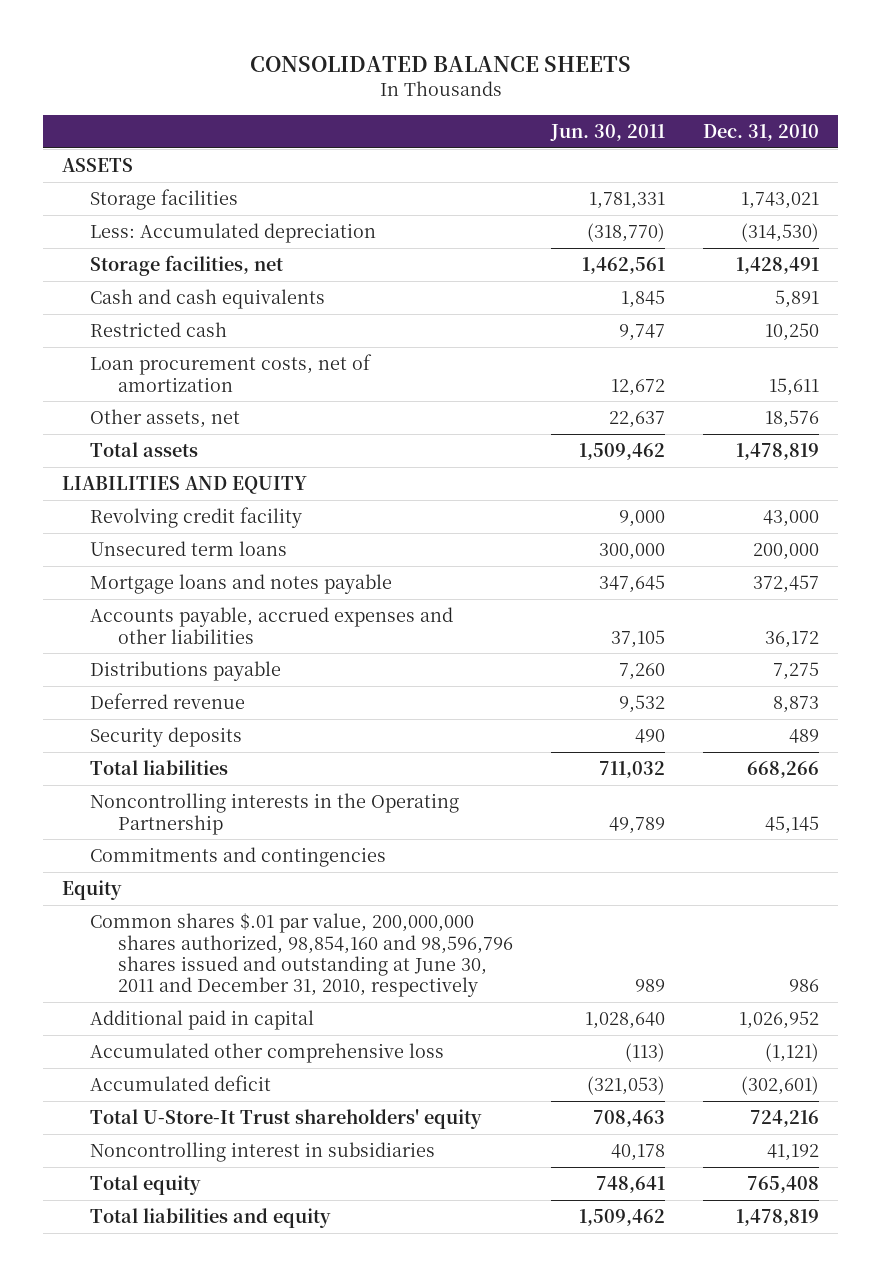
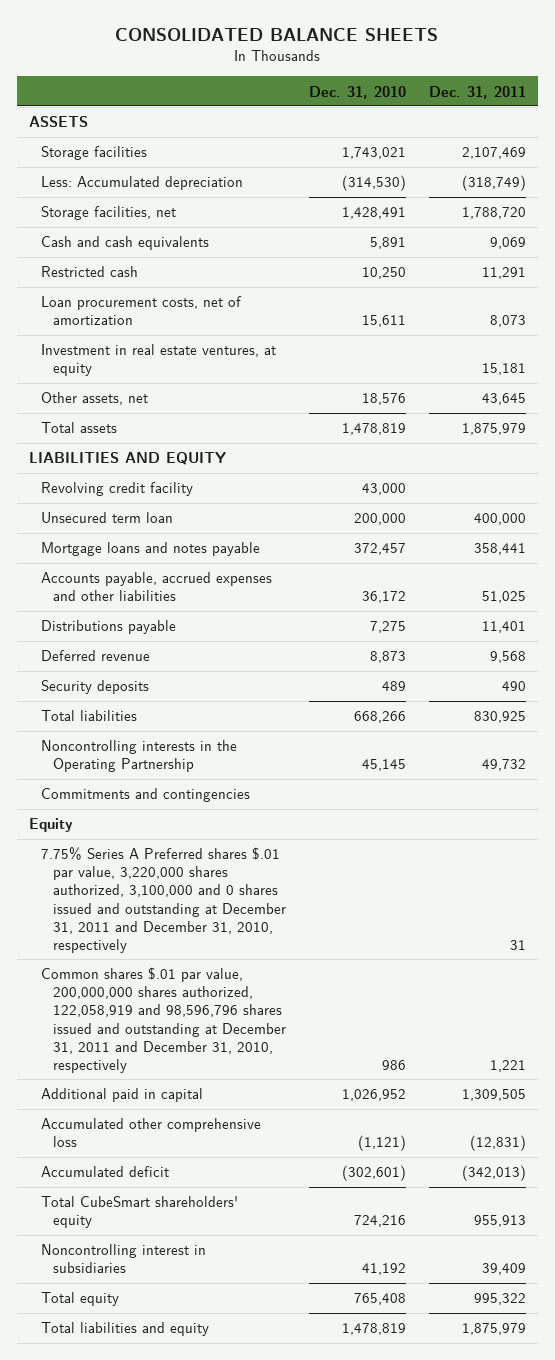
- | Jun. 30, 2011 | Dec. 31, 2010
+ | Dec. 31, 2010 | Dec. 31, 2011
+ Investment in real estate ventures, at equity | | 15,181
- Unsecured term loans | 300,000 | 200,000
+ Unsecured term loan | 200,000 | 400,000
- Common shares $.01 par value, 200,000,000 shares authorized, 98,854,160 and 98,596,796 shares issued and outstanding at June 30, 2011 and December 31, 2010, respectively | 989 | 986
+ 7.75% Series A Preferred shares $.01 par value, 3,220,000 shares authorized, 3,100,000 and 0 shares issued and outstanding at December 31, 2011 and December 31, 2010, respectively | | 31
+ Common shares $.01 par value, 200,000,000 shares authorized, 122,058,919 and 98,596,796 shares issued and outstanding at December 31, 2011 and December 31, 2010, respectively | 986 | 1,221
- Total U-Store-It Trust shareholders' equity | 708,463 | 724,216
+ Total CubeSmart shareholders' equity | 724,216 | 955,913

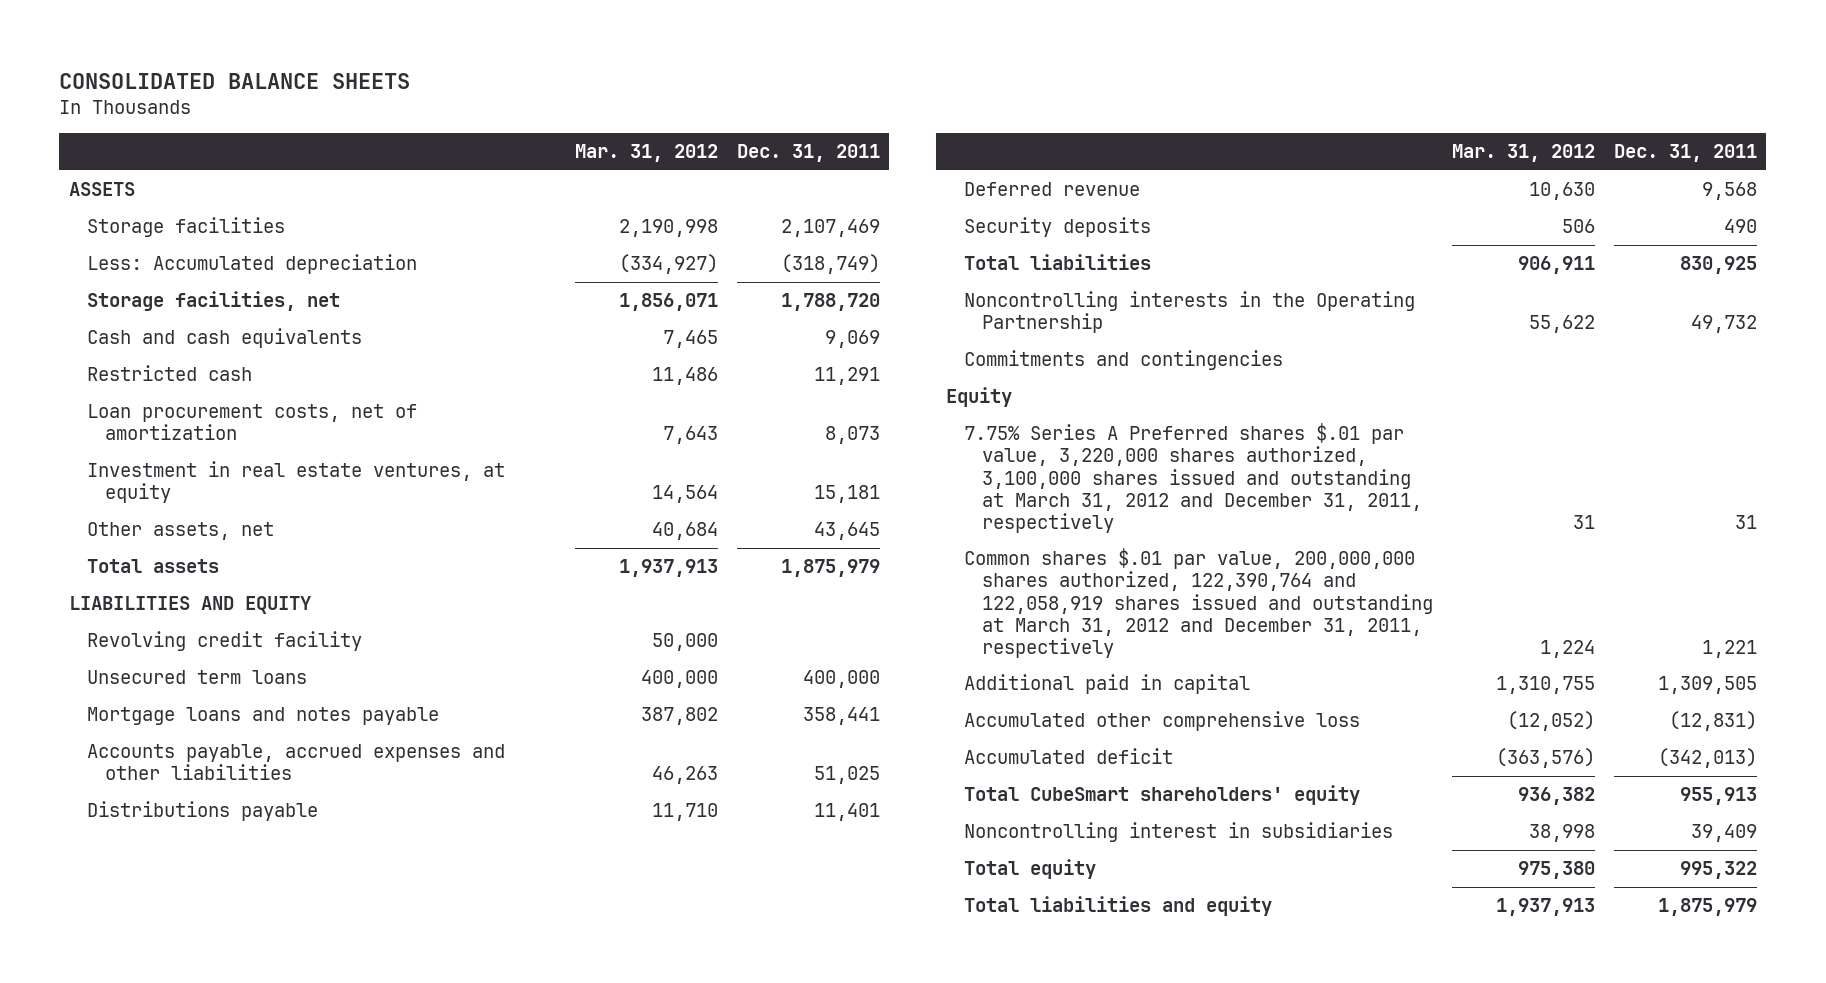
- | Dec. 31, 2010 | Dec. 31, 2011
+ | Mar. 31, 2012 | Dec. 31, 2011
- Unsecured term loan | 200,000 | 400,000
+ Unsecured term loans | 400,000 | 400,000
- 7.75% Series A Preferred shares $.01 par value, 3,220,000 shares authorized, 3,100,000 and 0 shares issued and outstanding at December 31, 2011 and December 31, 2010, respectively | | 31
- Common shares $.01 par value, 200,000,000 shares authorized, 122,058,919 and 98,596,796 shares issued and outstanding at December 31, 2011 and December 31, 2010, respectively | 986 | 1,221
+ 7.75% Series A Preferred shares $.01 par value, 3,220,000 shares authorized, 3,100,000 shares issued and outstanding at March 31, 2012 and December 31, 2011, respectively | 31 | 31
+ Common shares $.01 par value, 200,000,000 shares authorized, 122,390,764 and 122,058,919 shares issued and outstanding at March 31, 2012 and December 31, 2011, respectively | 1,224 | 1,221

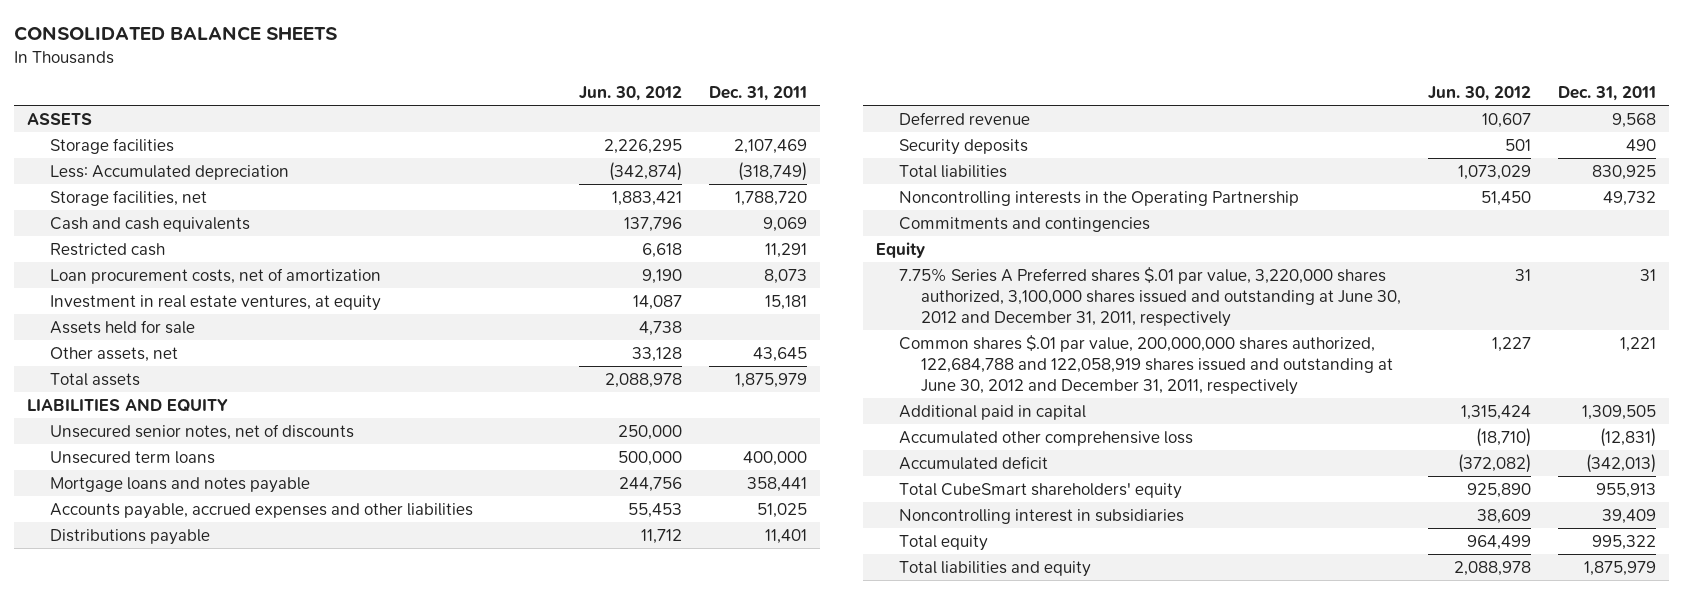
- | Mar. 31, 2012 | Dec. 31, 2011
+ | Jun. 30, 2012 | Dec. 31, 2011
+ Assets held for sale | 4,738 |
- Revolving credit facility | 50,000 |
+ Unsecured senior notes, net of discounts | 250,000 |
- 7.75% Series A Preferred shares $.01 par value, 3,220,000 shares authorized, 3,100,000 shares issued and outstanding at March 31, 2012 and December 31, 2011, respectively | 31 | 31
- Common shares $.01 par value, 200,000,000 shares authorized, 122,390,764 and 122,058,919 shares issued and outstanding at March 31, 2012 and December 31, 2011, respectively | 1,224 | 1,221
+ 7.75% Series A Preferred shares $.01 par value, 3,220,000 shares authorized, 3,100,000 shares issued and outstanding at June 30, 2012 and December 31, 2011, respectively | 31 | 31
+ Common shares $.01 par value, 200,000,000 shares authorized, 122,684,788 and 122,058,919 shares issued and outstanding at June 30, 2012 and December 31, 2011, respectively | 1,227 | 1,221

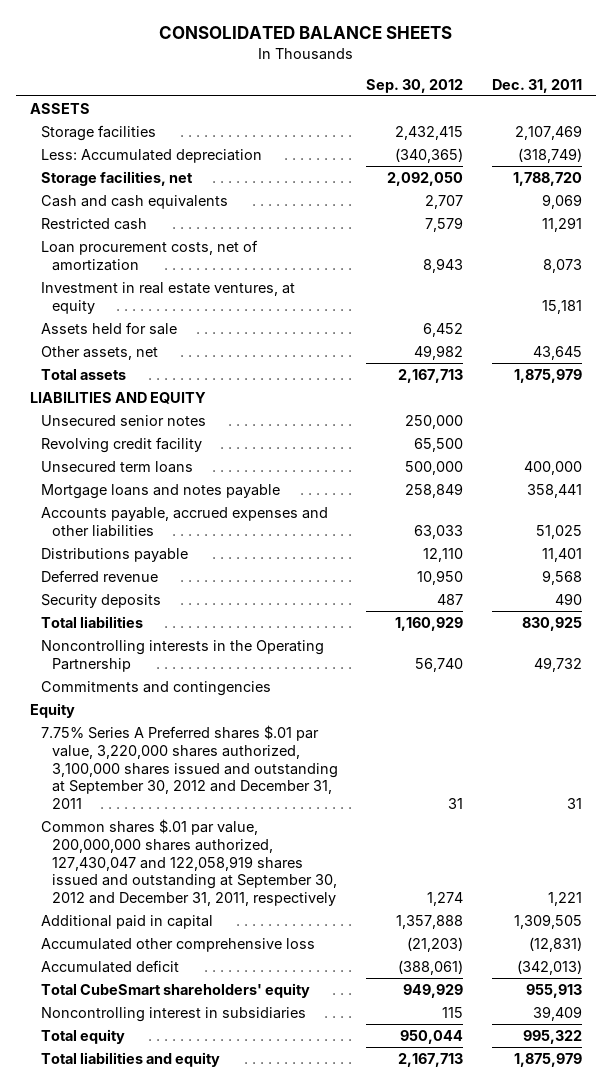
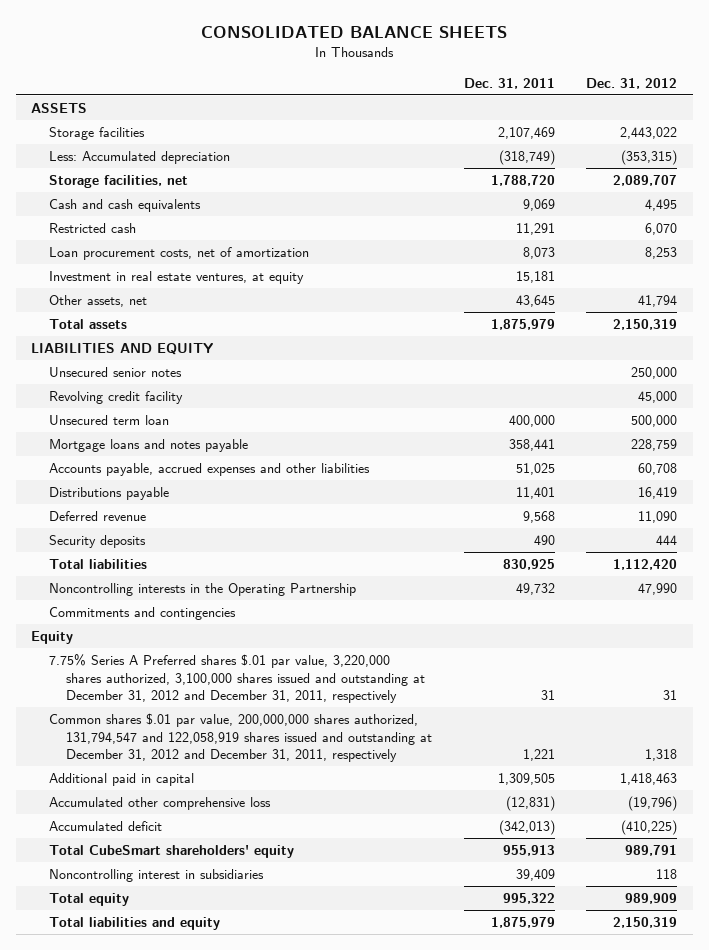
- | Sep. 30, 2012 | Dec. 31, 2011
+ | Dec. 31, 2011 | Dec. 31, 2012
- Assets held for sale | 6,452 |
- Unsecured term loans | 500,000 | 400,000
+ Unsecured term loan | 400,000 | 500,000
- 7.75% Series A Preferred shares $.01 par value, 3,220,000 shares authorized, 3,100,000 shares issued and outstanding at September 30, 2012 and December 31, 2011 | 31 | 31
- Common shares $.01 par value, 200,000,000 shares authorized, 127,430,047 and 122,058,919 shares issued and outstanding at September 30, 2012 and December 31, 2011, respectively | 1,274 | 1,221
+ 7.75% Series A Preferred shares $.01 par value, 3,220,000 shares authorized, 3,100,000 shares issued and outstanding at December 31, 2012 and December 31, 2011, respectively | 31 | 31
+ Common shares $.01 par value, 200,000,000 shares authorized, 131,794,547 and 122,058,919 shares issued and outstanding at December 31, 2012 and December 31, 2011, respectively | 1,221 | 1,318

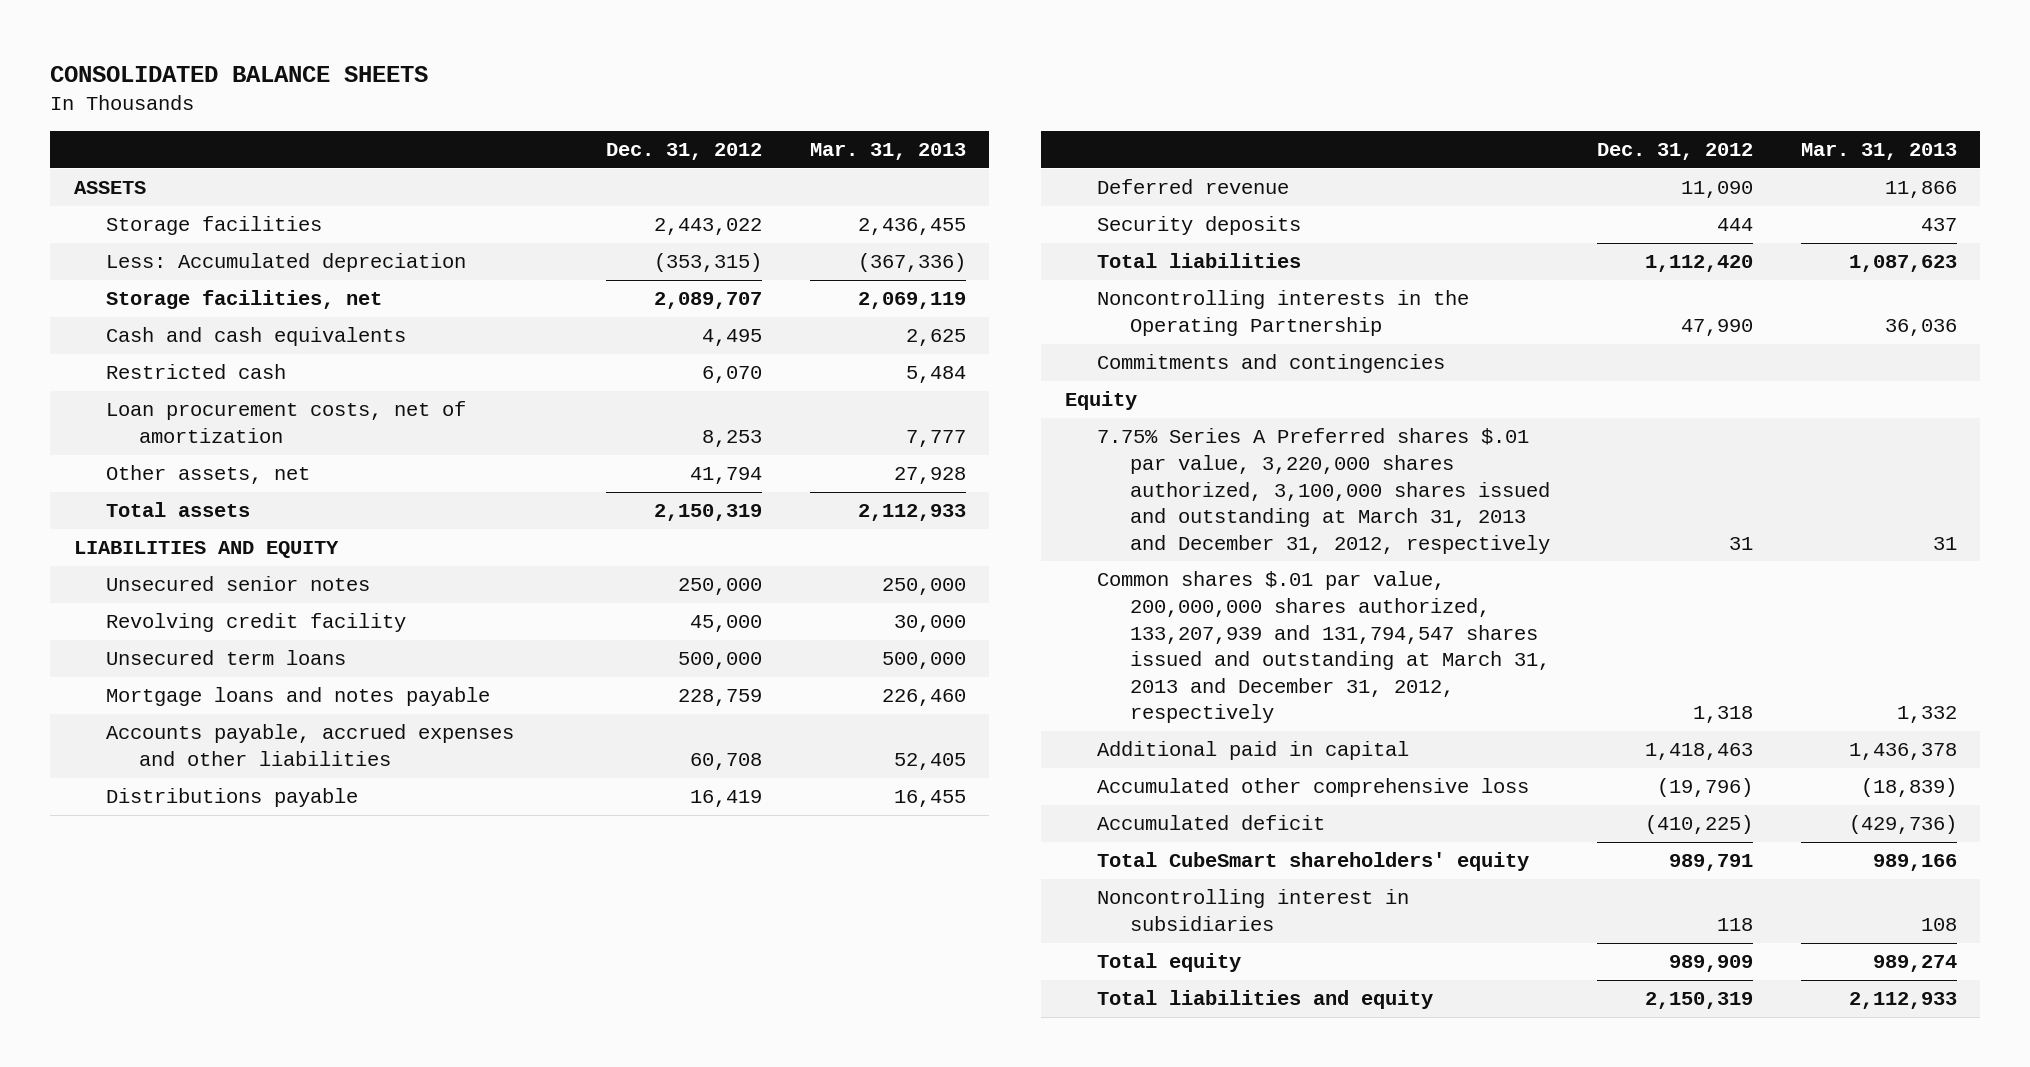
- | Dec. 31, 2011 | Dec. 31, 2012
+ | Dec. 31, 2012 | Mar. 31, 2013
- Investment in real estate ventures, at equity | 15,181 |
- Unsecured term loan | 400,000 | 500,000
+ Unsecured term loans | 500,000 | 500,000
- 7.75% Series A Preferred shares $.01 par value, 3,220,000 shares authorized, 3,100,000 shares issued and outstanding at December 31, 2012 and December 31, 2011, respectively | 31 | 31
- Common shares $.01 par value, 200,000,000 shares authorized, 131,794,547 and 122,058,919 shares issued and outstanding at December 31, 2012 and December 31, 2011, respectively | 1,221 | 1,318
+ 7.75% Series A Preferred shares $.01 par value, 3,220,000 shares authorized, 3,100,000 shares issued and outstanding at March 31, 2013 and December 31, 2012, respectively | 31 | 31
+ Common shares $.01 par value, 200,000,000 shares authorized, 133,207,939 and 131,794,547 shares issued and outstanding at March 31, 2013 and December 31, 2012, respectively | 1,318 | 1,332

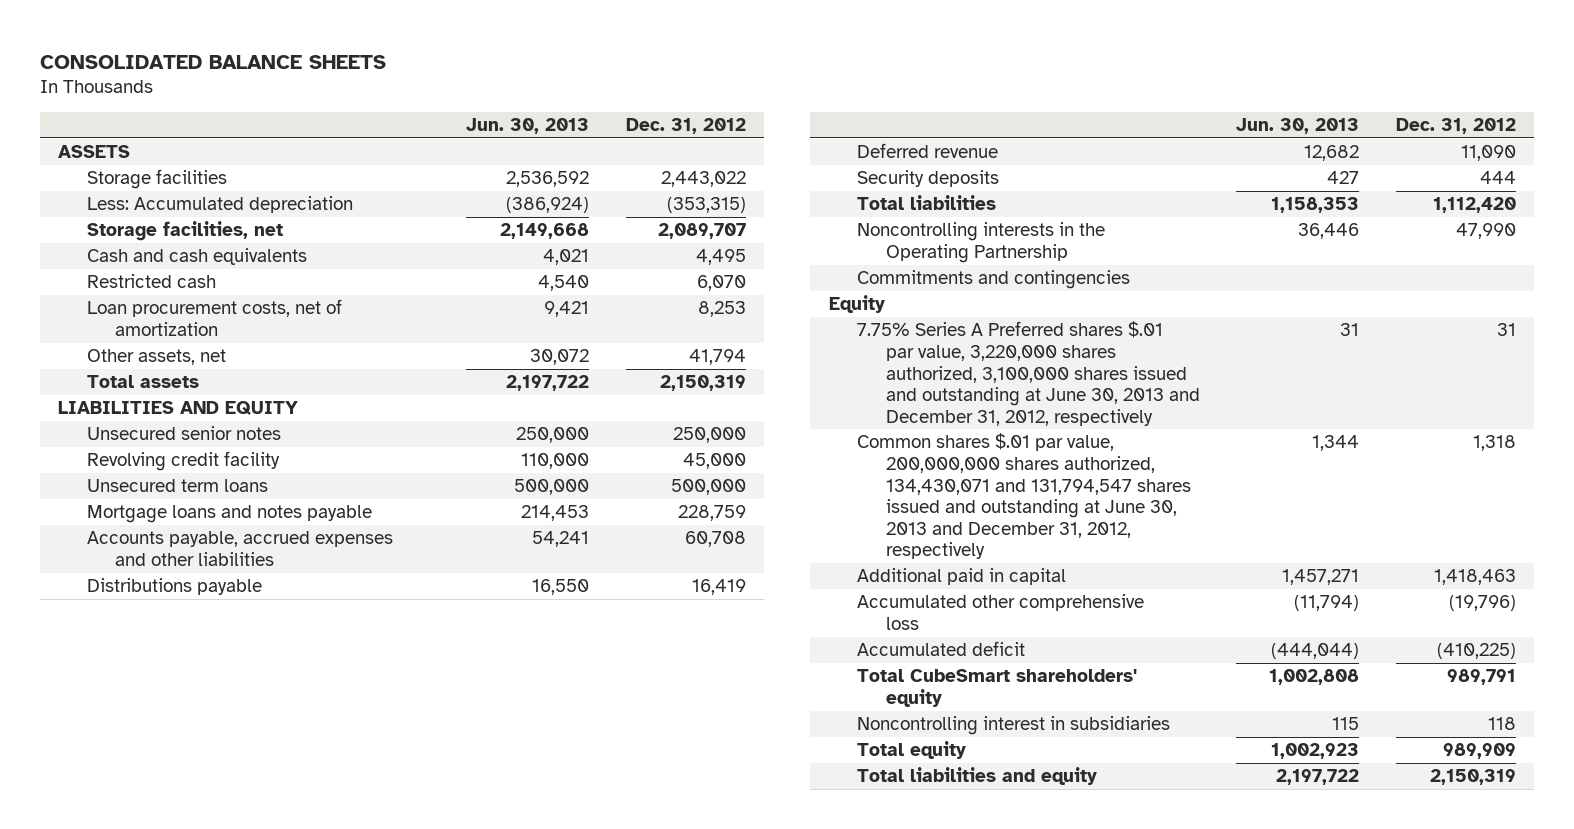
- | Dec. 31, 2012 | Mar. 31, 2013
+ | Jun. 30, 2013 | Dec. 31, 2012
- 7.75% Series A Preferred shares $.01 par value, 3,220,000 shares authorized, 3,100,000 shares issued and outstanding at March 31, 2013 and December 31, 2012, respectively | 31 | 31
- Common shares $.01 par value, 200,000,000 shares authorized, 133,207,939 and 131,794,547 shares issued and outstanding at March 31, 2013 and December 31, 2012, respectively | 1,318 | 1,332
+ 7.75% Series A Preferred shares $.01 par value, 3,220,000 shares authorized, 3,100,000 shares issued and outstanding at June 30, 2013 and December 31, 2012, respectively | 31 | 31
+ Common shares $.01 par value, 200,000,000 shares authorized, 134,430,071 and 131,794,547 shares issued and outstanding at June 30, 2013 and December 31, 2012, respectively | 1,344 | 1,318

